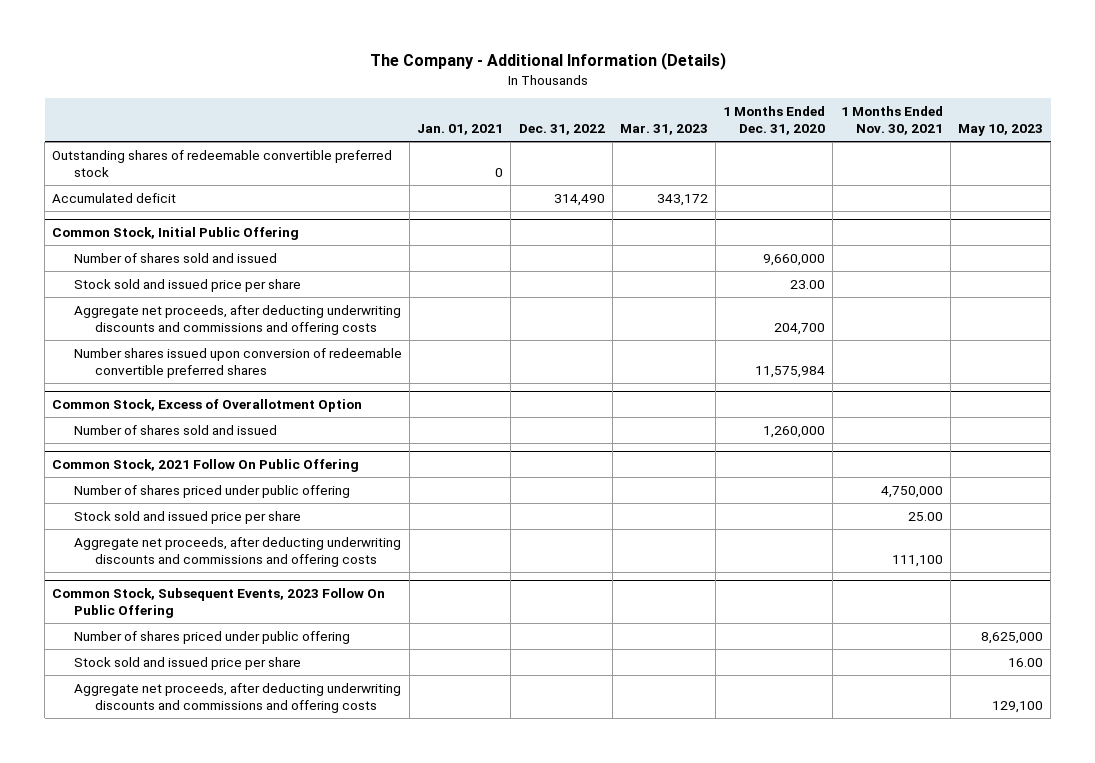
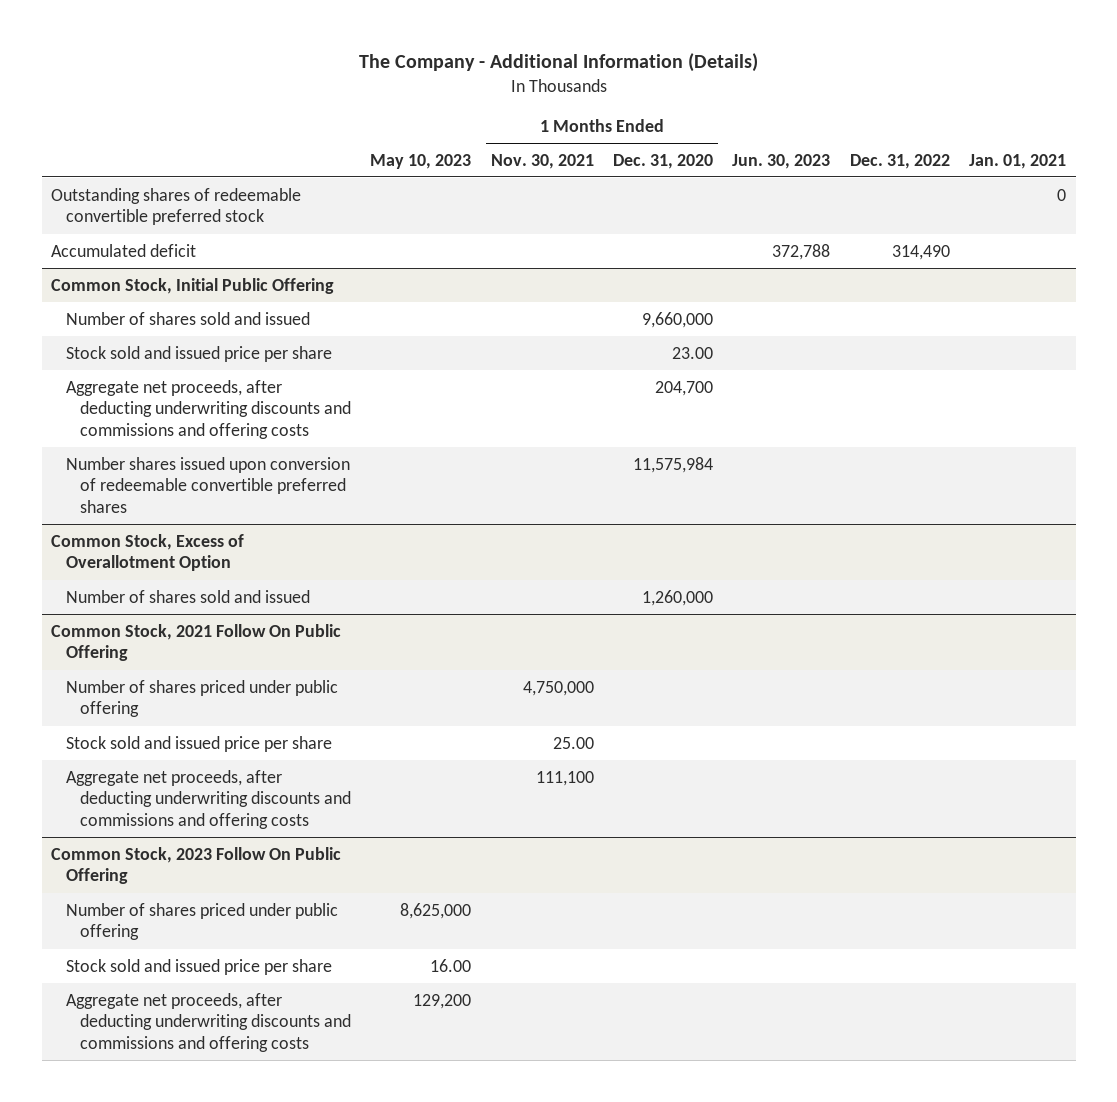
- | Jan. 01, 2021 | Dec. 31, 2022 | Mar. 31, 2023 | 1 Months Ended Dec. 31, 2020 | 1 Months Ended Nov. 30, 2021 | May 10, 2023
+ | May 10, 2023 | 1 Months Ended Nov. 30, 2021 | 1 Months Ended Dec. 31, 2020 | Jun. 30, 2023 | Dec. 31, 2022 | Jan. 01, 2021
- Common Stock, Subsequent Events, 2023 Follow On Public Offering
+ Common Stock, 2023 Follow On Public Offering
- Aggregate net proceeds, after deducting underwriting discounts and commissions and offering costs | | | | | | 129,100
+ Aggregate net proceeds, after deducting underwriting discounts and commissions and offering costs | 129,200 | | | | |

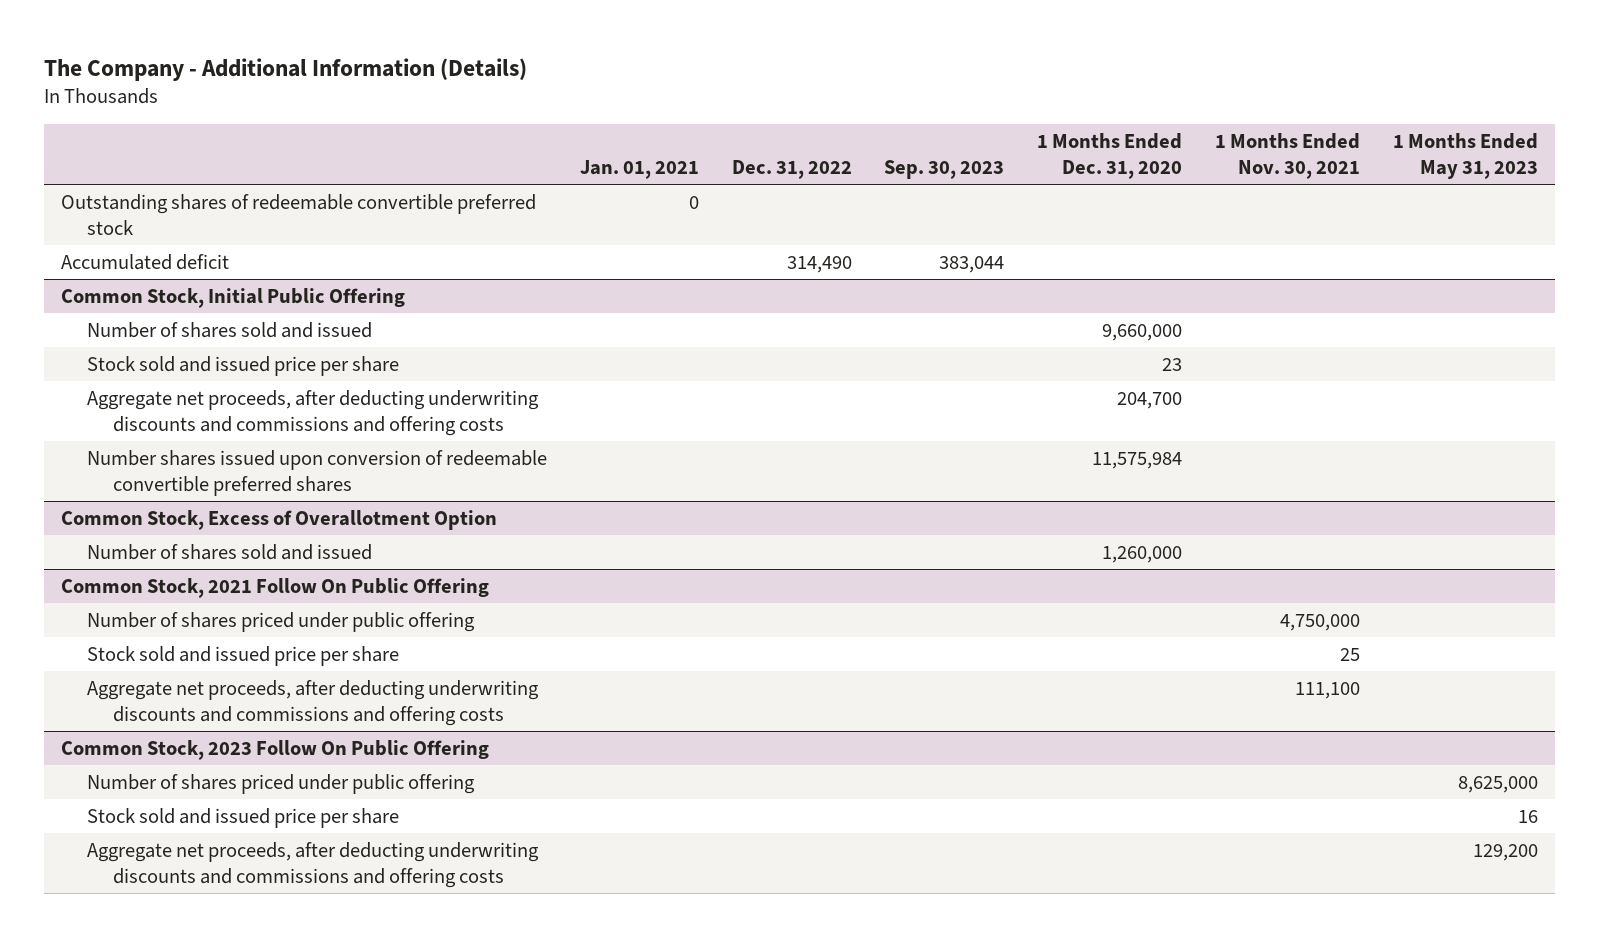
- | May 10, 2023 | 1 Months Ended Nov. 30, 2021 | 1 Months Ended Dec. 31, 2020 | Jun. 30, 2023 | Dec. 31, 2022 | Jan. 01, 2021
+ | Jan. 01, 2021 | Dec. 31, 2022 | Sep. 30, 2023 | 1 Months Ended Dec. 31, 2020 | 1 Months Ended Nov. 30, 2021 | 1 Months Ended May 31, 2023
@ Common Stock, Initial Public Offering
- Stock sold and issued price per share | | | 23.00 | | |
+ Stock sold and issued price per share | | | | 23 | |
@ Common Stock, 2021 Follow On Public Offering
- Stock sold and issued price per share | | 25.00 | | | |
+ Stock sold and issued price per share | | | | | 25 |

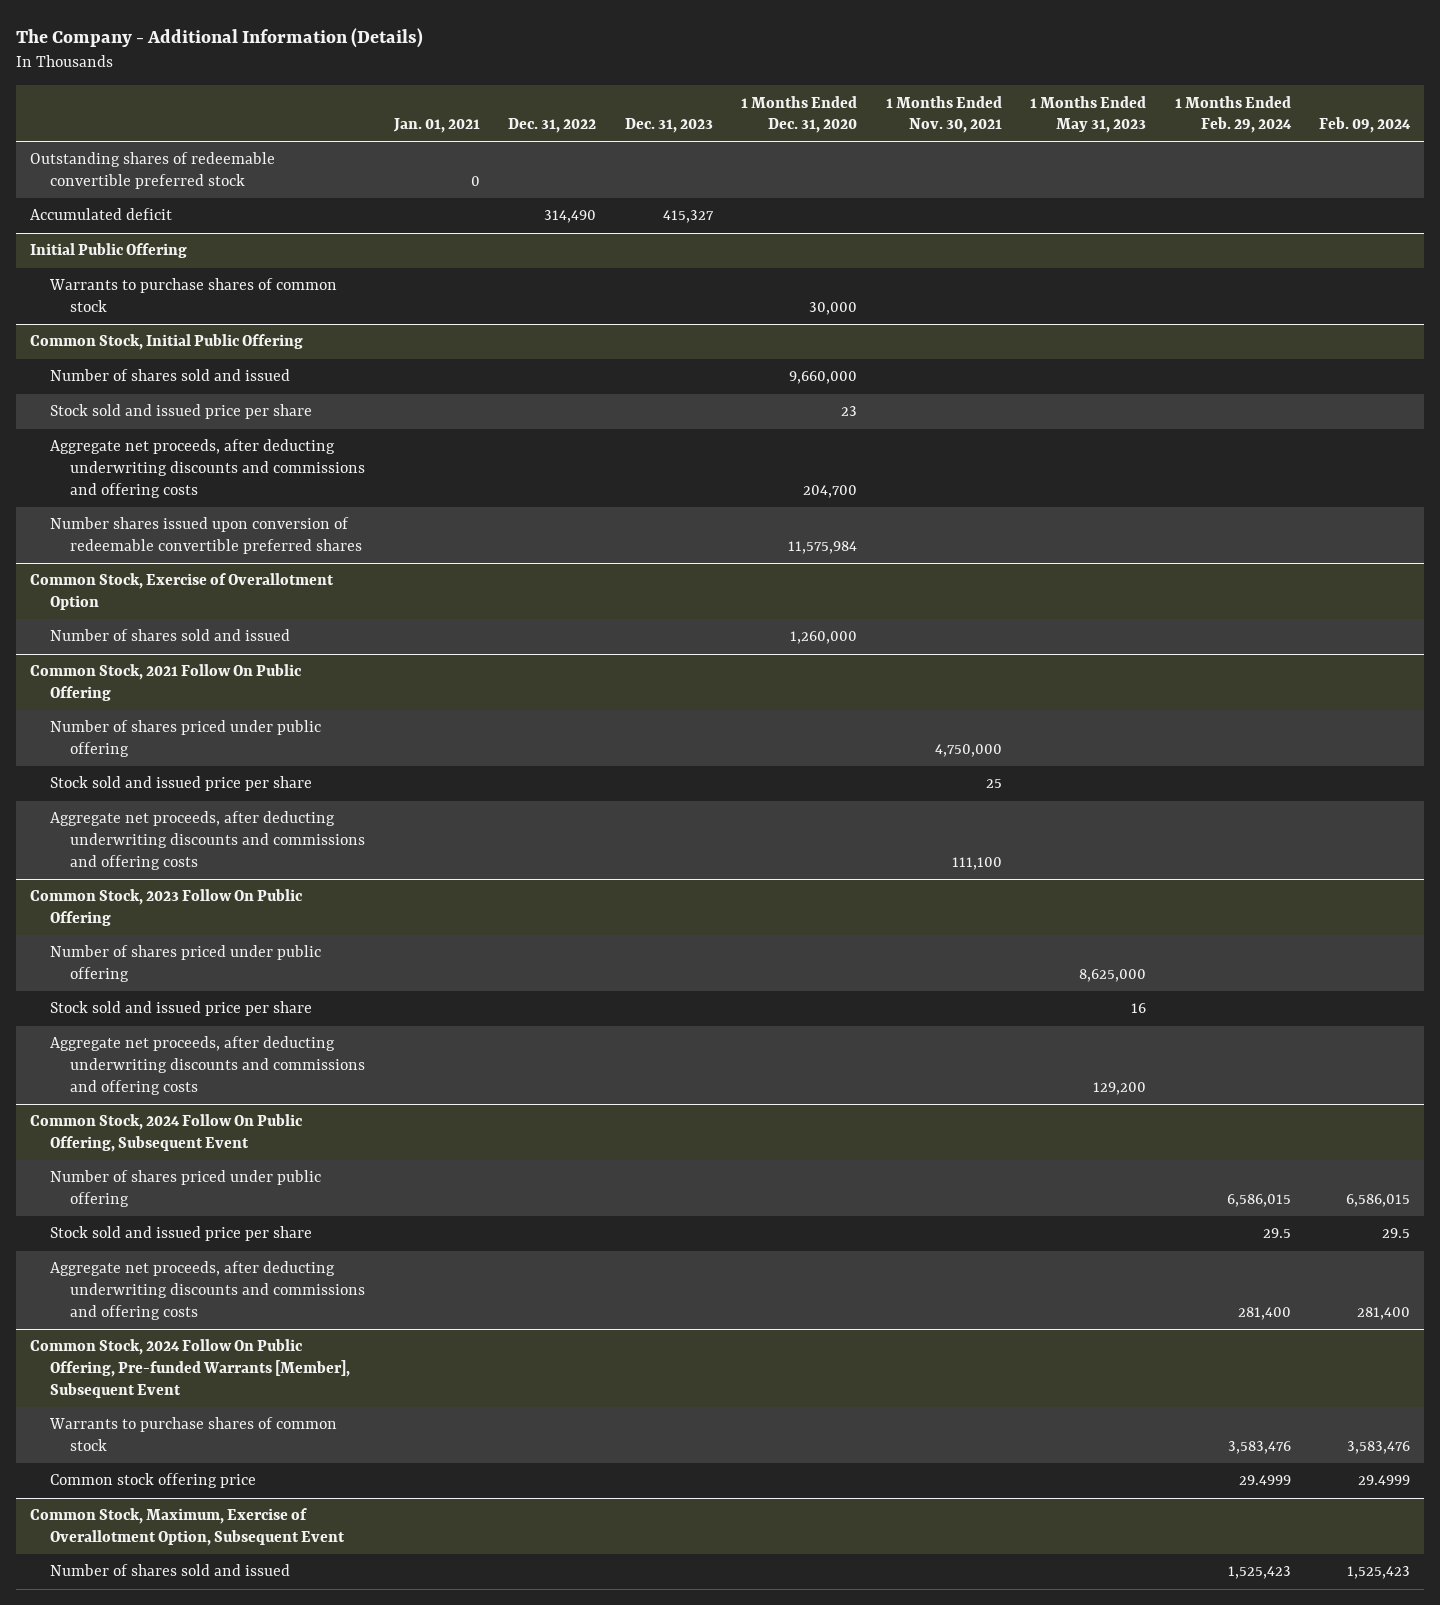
- | Jan. 01, 2021 | Dec. 31, 2022 | Sep. 30, 2023 | 1 Months Ended Dec. 31, 2020 | 1 Months Ended Nov. 30, 2021 | 1 Months Ended May 31, 2023
+ | Jan. 01, 2021 | Dec. 31, 2022 | Dec. 31, 2023 | 1 Months Ended Dec. 31, 2020 | 1 Months Ended Nov. 30, 2021 | 1 Months Ended May 31, 2023 | 1 Months Ended Feb. 29, 2024 | Feb. 09, 2024
+ Initial Public Offering
+ Warrants to purchase shares of common stock | | | | 30,000 | | | |
- Common Stock, Excess of Overallotment Option
+ Common Stock, Exercise of Overallotment Option
+ Common Stock, 2024 Follow On Public Offering, Subsequent Event
+ Number of shares priced under public offering | | | | | | | 6,586,015 | 6,586,015
+ Stock sold and issued price per share | | | | | | | 29.5 | 29.5
+ Aggregate net proceeds, after deducting underwriting discounts and commissions and offering costs | | | | | | | 281,400 | 281,400
+ Common Stock, 2024 Follow On Public Offering, Pre-funded Warrants [Member], Subsequent Event
+ Warrants to purchase shares of common stock | | | | | | | 3,583,476 | 3,583,476
+ Common stock offering price | | | | | | | 29.4999 | 29.4999
+ Common Stock, Maximum, Exercise of Overallotment Option, Subsequent Event
+ Number of shares sold and issued | | | | | | | 1,525,423 | 1,525,423

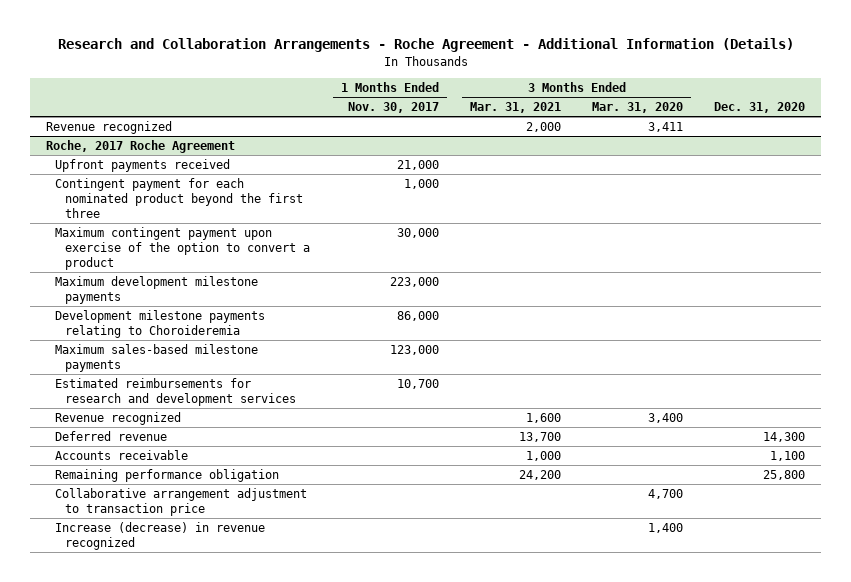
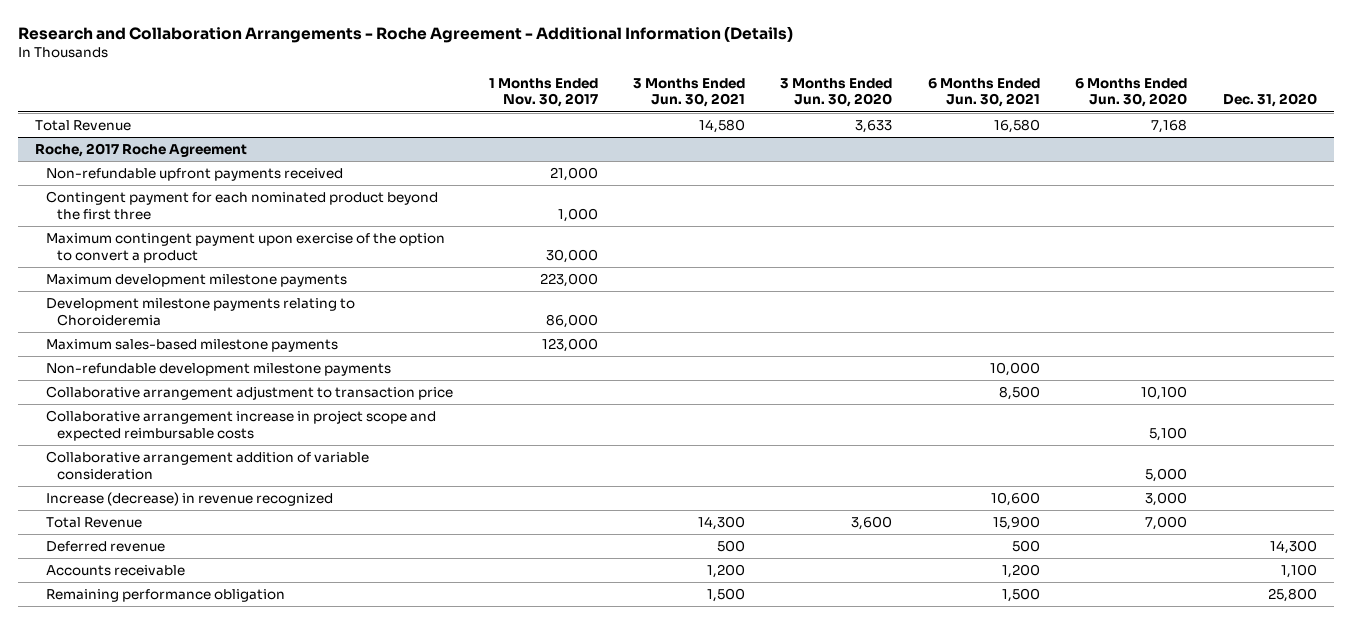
- | 1 Months Ended Nov. 30, 2017 | 3 Months Ended Mar. 31, 2021 | 3 Months Ended Mar. 31, 2020 | Dec. 31, 2020
+ | 1 Months Ended Nov. 30, 2017 | 3 Months Ended Jun. 30, 2021 | 3 Months Ended Jun. 30, 2020 | 6 Months Ended Jun. 30, 2021 | 6 Months Ended Jun. 30, 2020 | Dec. 31, 2020
- Revenue recognized | | 2,000 | 3,411 |
+ Total Revenue | | 14,580 | 3,633 | 16,580 | 7,168 |
@ Roche, 2017 Roche Agreement
- Upfront payments received | 21,000 | | |
+ Non-refundable upfront payments received | 21,000 | | | | |
- Estimated reimbursements for research and development services | 10,700 | | |
- Revenue recognized | | 1,600 | 3,400 |
+ Non-refundable development milestone payments | | | | 10,000 | |
moved up: Collaborative arrangement adjustment to transaction price | | | | 8,500 | 10,100 |
+ Collaborative arrangement increase in project scope and expected reimbursable costs | | | | | 5,100 |
+ Collaborative arrangement addition of variable consideration | | | | | 5,000 |
moved up: Increase (decrease) in revenue recognized | | | | 10,600 | 3,000 |
+ Total Revenue | | 14,300 | 3,600 | 15,900 | 7,000 |

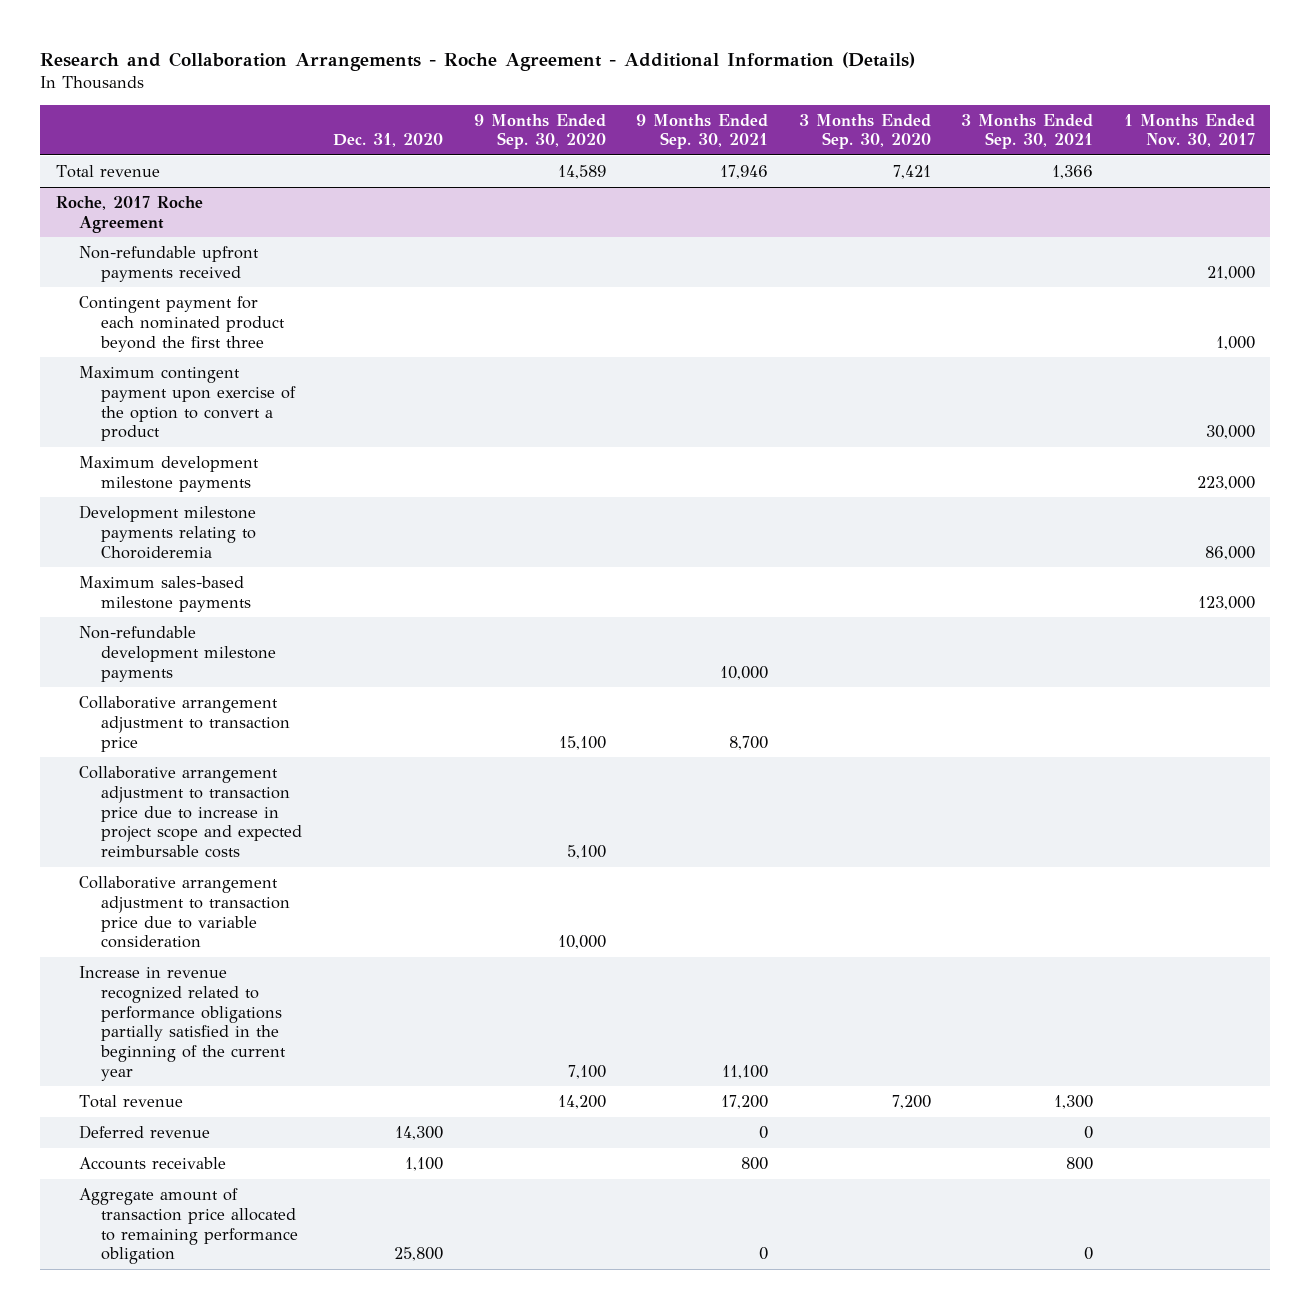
- | 1 Months Ended Nov. 30, 2017 | 3 Months Ended Jun. 30, 2021 | 3 Months Ended Jun. 30, 2020 | 6 Months Ended Jun. 30, 2021 | 6 Months Ended Jun. 30, 2020 | Dec. 31, 2020
+ | Dec. 31, 2020 | 9 Months Ended Sep. 30, 2020 | 9 Months Ended Sep. 30, 2021 | 3 Months Ended Sep. 30, 2020 | 3 Months Ended Sep. 30, 2021 | 1 Months Ended Nov. 30, 2017
- Total Revenue | | 14,580 | 3,633 | 16,580 | 7,168 |
+ Total revenue | | 14,589 | 17,946 | 7,421 | 1,366 |
@ Roche, 2017 Roche Agreement
- Collaborative arrangement increase in project scope and expected reimbursable costs | | | | | 5,100 |
- Collaborative arrangement addition of variable consideration | | | | | 5,000 |
- Increase (decrease) in revenue recognized | | | | 10,600 | 3,000 |
- Total Revenue | | 14,300 | 3,600 | 15,900 | 7,000 |
+ Collaborative arrangement adjustment to transaction price due to increase in project scope and expected reimbursable costs | | 5,100 | | | |
+ Collaborative arrangement adjustment to transaction price due to variable consideration | | 10,000 | | | |
+ Increase in revenue recognized related to performance obligations partially satisfied in the beginning of the current year | | 7,100 | 11,100 | | |
+ Total revenue | | 14,200 | 17,200 | 7,200 | 1,300 |
- Remaining performance obligation | | 1,500 | | 1,500 | | 25,800
+ Aggregate amount of transaction price allocated to remaining performance obligation | 25,800 | | 0 | | 0 |

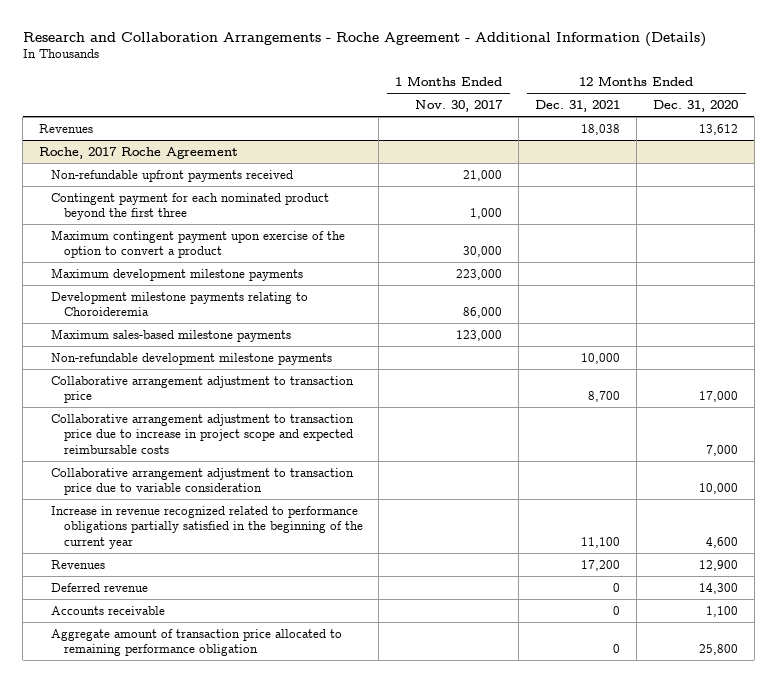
- | Dec. 31, 2020 | 9 Months Ended Sep. 30, 2020 | 9 Months Ended Sep. 30, 2021 | 3 Months Ended Sep. 30, 2020 | 3 Months Ended Sep. 30, 2021 | 1 Months Ended Nov. 30, 2017
+ | 1 Months Ended Nov. 30, 2017 | 12 Months Ended Dec. 31, 2021 | 12 Months Ended Dec. 31, 2020
- Total revenue | | 14,589 | 17,946 | 7,421 | 1,366 |
+ Revenues | | 18,038 | 13,612
@ Roche, 2017 Roche Agreement
- Total revenue | | 14,200 | 17,200 | 7,200 | 1,300 |
+ Revenues | | 17,200 | 12,900

